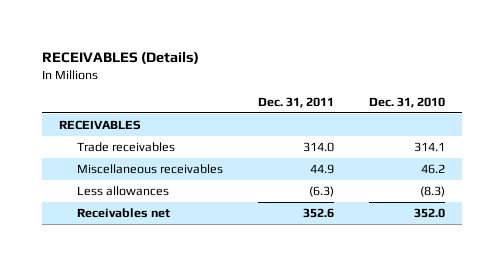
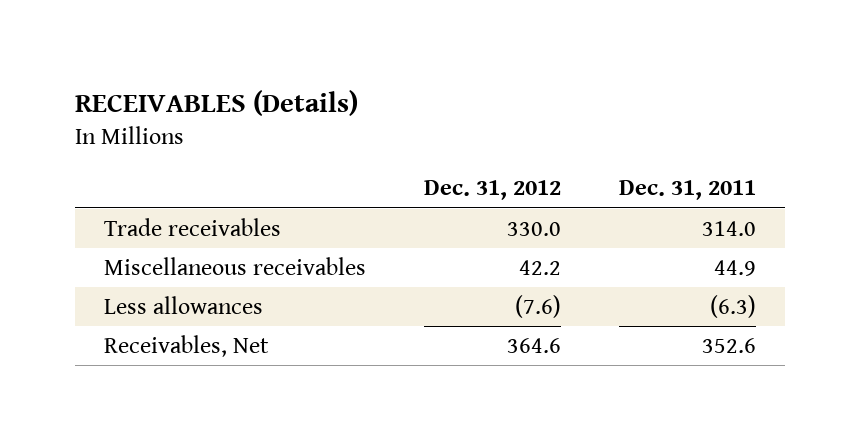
- | Dec. 31, 2011 | Dec. 31, 2010
+ | Dec. 31, 2012 | Dec. 31, 2011
- RECEIVABLES
- Receivables net | 352.6 | 352.0
+ Receivables, Net | 364.6 | 352.6

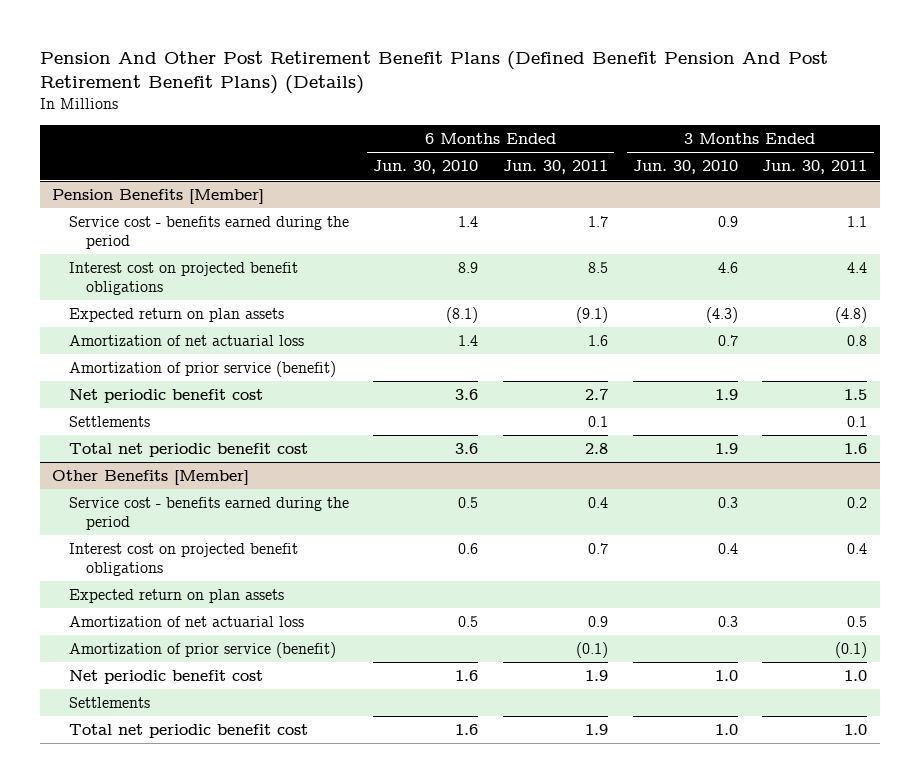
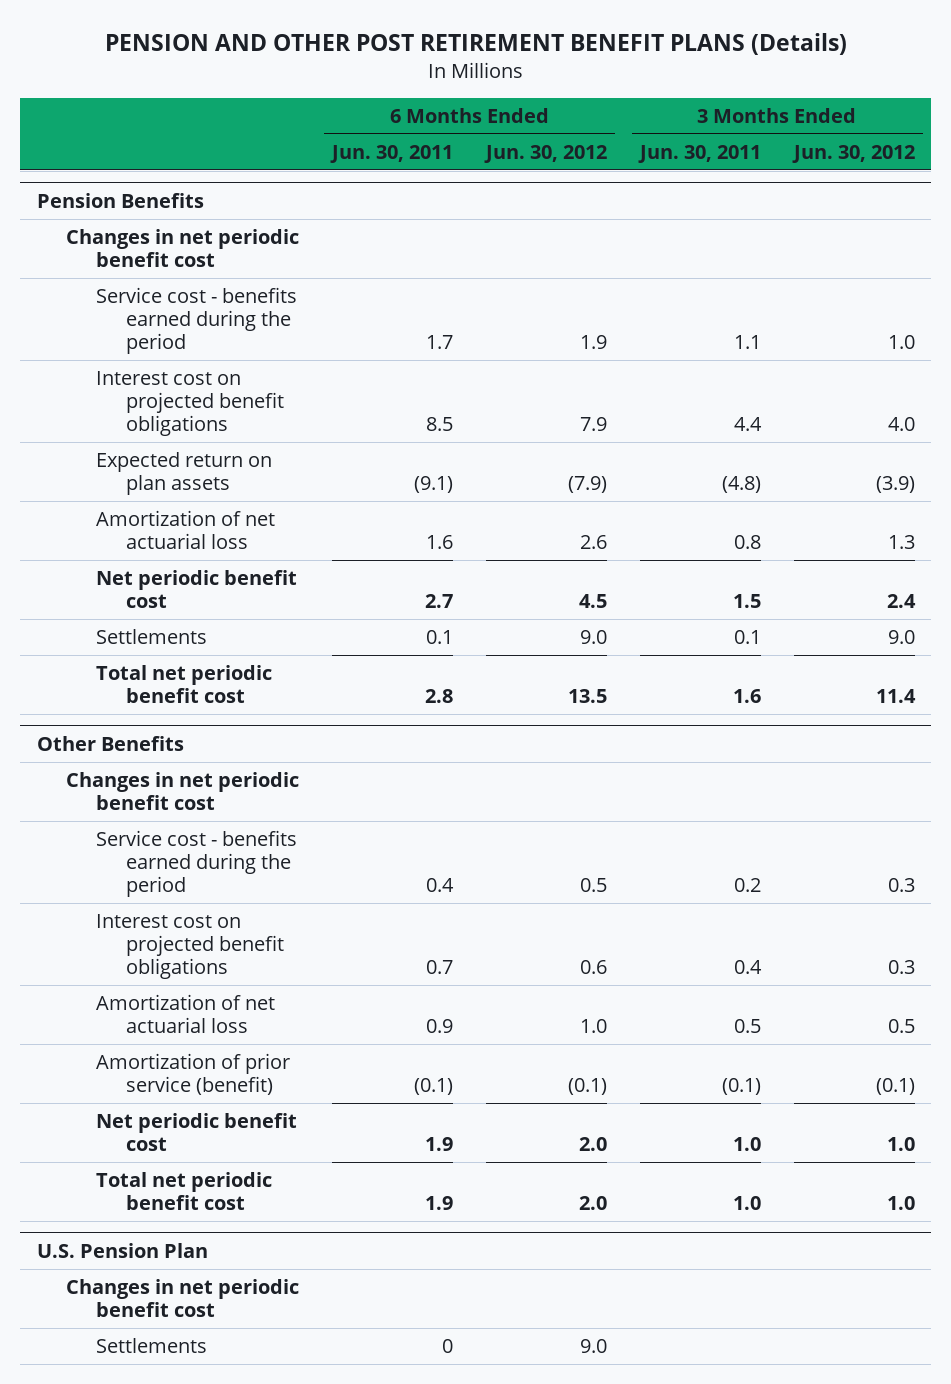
- Pension And Other Post Retirement Benefit Plans (Defined Benefit Pension And Post Retirement Benefit Plans) (Details)
+ PENSION AND OTHER POST RETIREMENT BENEFIT PLANS (Details)
- | 6 Months Ended Jun. 30, 2010 | 6 Months Ended Jun. 30, 2011 | 3 Months Ended Jun. 30, 2010 | 3 Months Ended Jun. 30, 2011
+ | 6 Months Ended Jun. 30, 2011 | 6 Months Ended Jun. 30, 2012 | 3 Months Ended Jun. 30, 2011 | 3 Months Ended Jun. 30, 2012
- Pension Benefits [Member]
+ Pension Benefits
+ Changes in net periodic benefit cost
- Amortization of prior service (benefit)
- Other Benefits [Member]
+ Other Benefits
+ Changes in net periodic benefit cost
- Expected return on plan assets
- Settlements
+ U.S. Pension Plan
+ Changes in net periodic benefit cost
+ Settlements | 0 | 9.0 | |

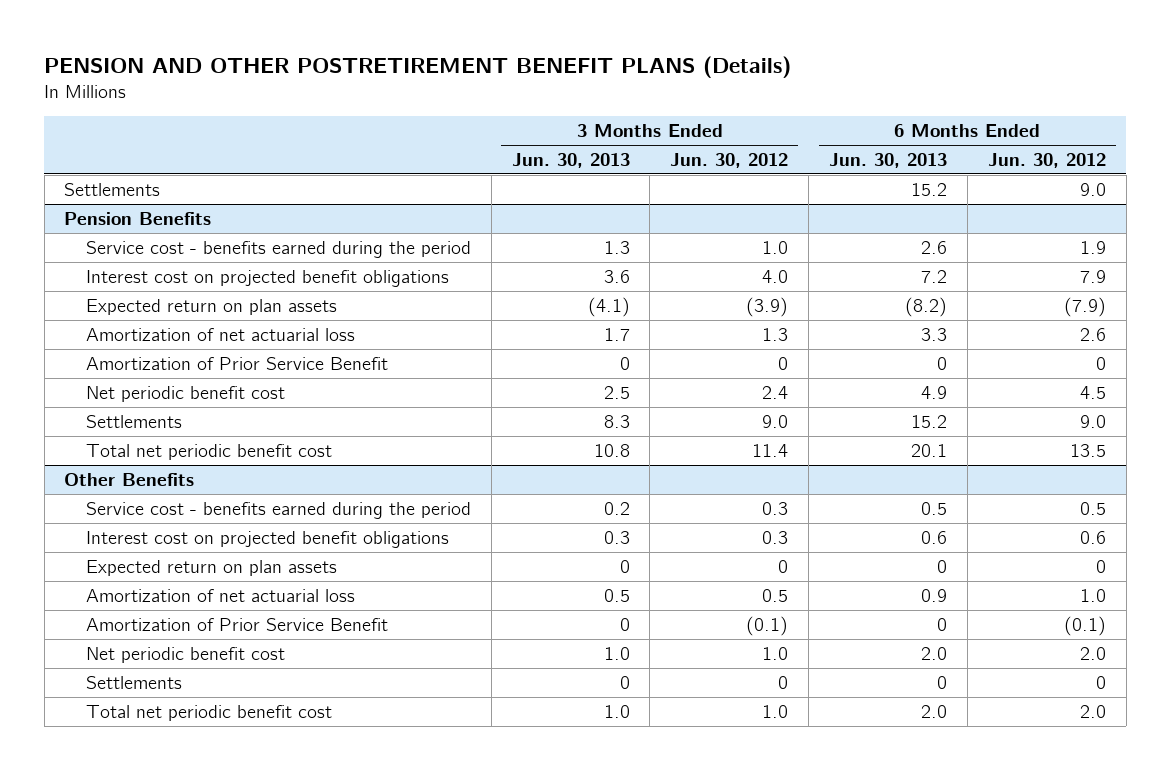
- PENSION AND OTHER POST RETIREMENT BENEFIT PLANS (Details)
+ PENSION AND OTHER POSTRETIREMENT BENEFIT PLANS (Details)
- | 6 Months Ended Jun. 30, 2011 | 6 Months Ended Jun. 30, 2012 | 3 Months Ended Jun. 30, 2011 | 3 Months Ended Jun. 30, 2012
+ | 3 Months Ended Jun. 30, 2013 | 3 Months Ended Jun. 30, 2012 | 6 Months Ended Jun. 30, 2013 | 6 Months Ended Jun. 30, 2012
+ Settlements | | | 15.2 | 9.0
@ Pension Benefits
- Changes in net periodic benefit cost
+ Amortization of Prior Service Benefit | 0 | 0 | 0 | 0
@ Other Benefits
- Changes in net periodic benefit cost
+ Expected return on plan assets | 0 | 0 | 0 | 0
- Amortization of prior service (benefit) | (0.1) | (0.1) | (0.1) | (0.1)
+ Amortization of Prior Service Benefit | 0 | (0.1) | 0 | (0.1)
+ Settlements | 0 | 0 | 0 | 0
- U.S. Pension Plan
- Changes in net periodic benefit cost
- Settlements | 0 | 9.0 | |

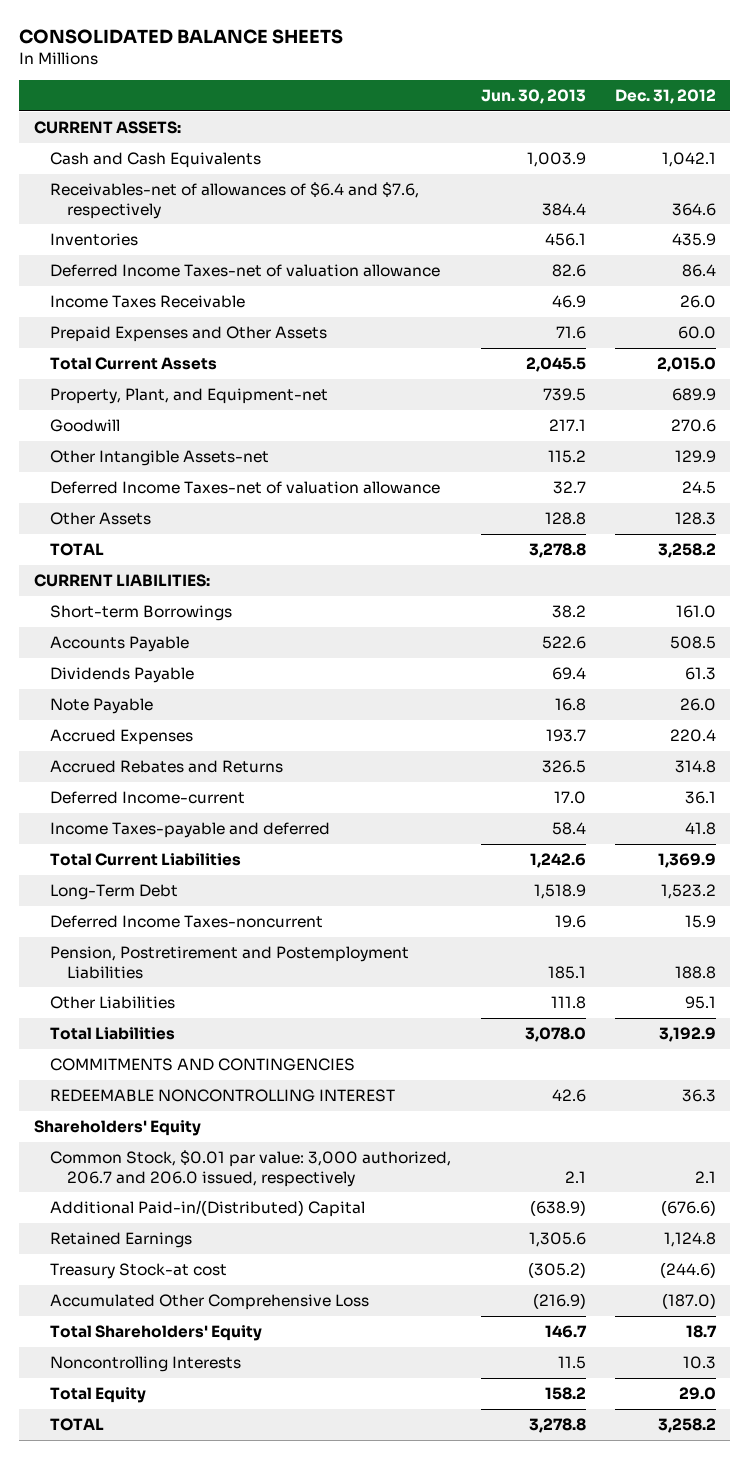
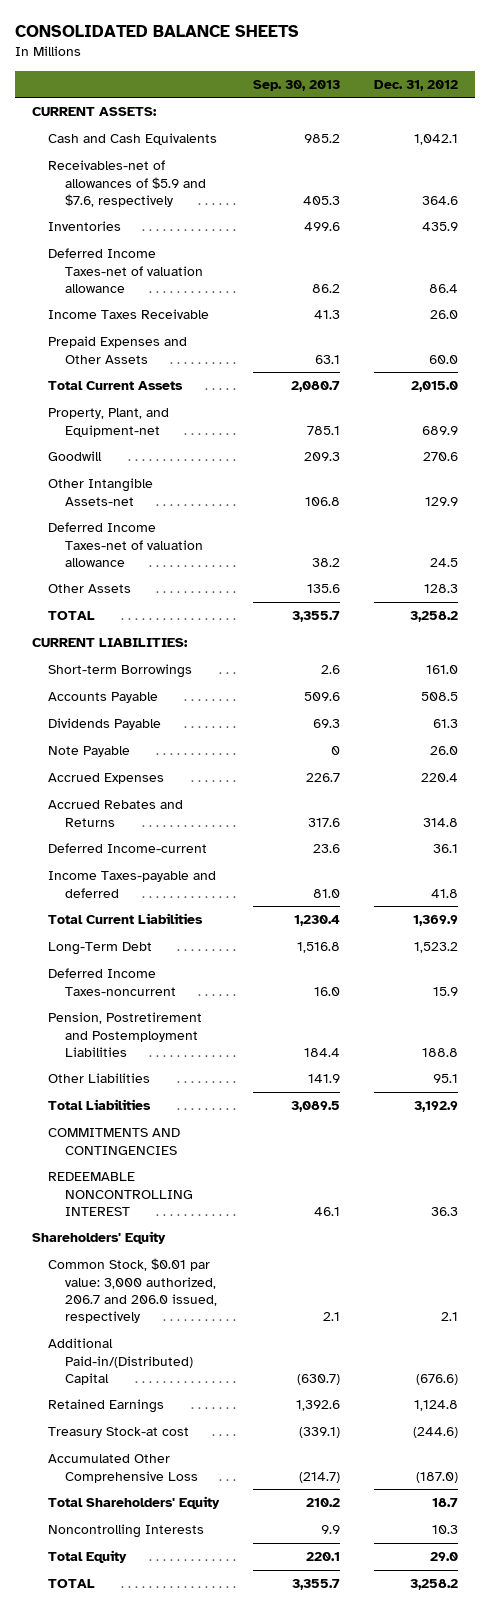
- | Jun. 30, 2013 | Dec. 31, 2012
+ | Sep. 30, 2013 | Dec. 31, 2012
- Receivables-net of allowances of $6.4 and $7.6, respectively | 384.4 | 364.6
+ Receivables-net of allowances of $5.9 and $7.6, respectively | 405.3 | 364.6

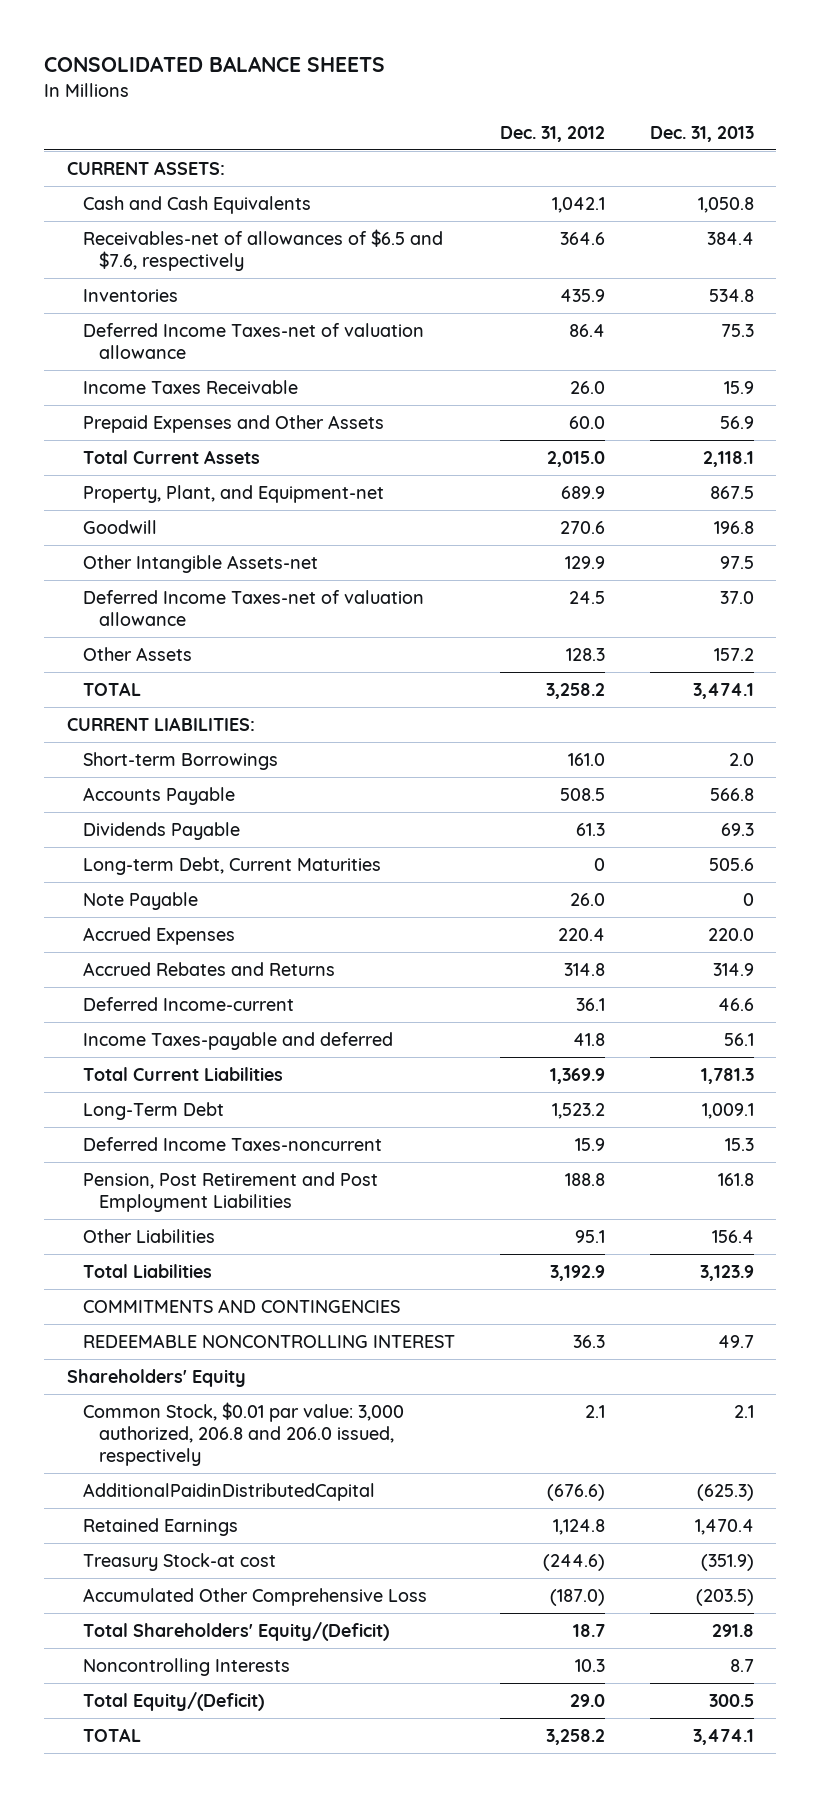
- | Sep. 30, 2013 | Dec. 31, 2012
+ | Dec. 31, 2012 | Dec. 31, 2013
- Receivables-net of allowances of $5.9 and $7.6, respectively | 405.3 | 364.6
+ Receivables-net of allowances of $6.5 and $7.6, respectively | 364.6 | 384.4
+ Long-term Debt, Current Maturities | 0 | 505.6
- Pension, Postretirement and Postemployment Liabilities | 184.4 | 188.8
+ Pension, Post Retirement and Post Employment Liabilities | 188.8 | 161.8
- Common Stock, $0.01 par value: 3,000 authorized, 206.7 and 206.0 issued, respectively | 2.1 | 2.1
- Additional Paid-in/(Distributed) Capital | (630.7) | (676.6)
+ Common Stock, $0.01 par value: 3,000 authorized, 206.8 and 206.0 issued, respectively | 2.1 | 2.1
+ AdditionalPaidinDistributedCapital | (676.6) | (625.3)
- Total Shareholders' Equity | 210.2 | 18.7
+ Total Shareholders' Equity/(Deficit) | 18.7 | 291.8
- Total Equity | 220.1 | 29.0
+ Total Equity/(Deficit) | 29.0 | 300.5

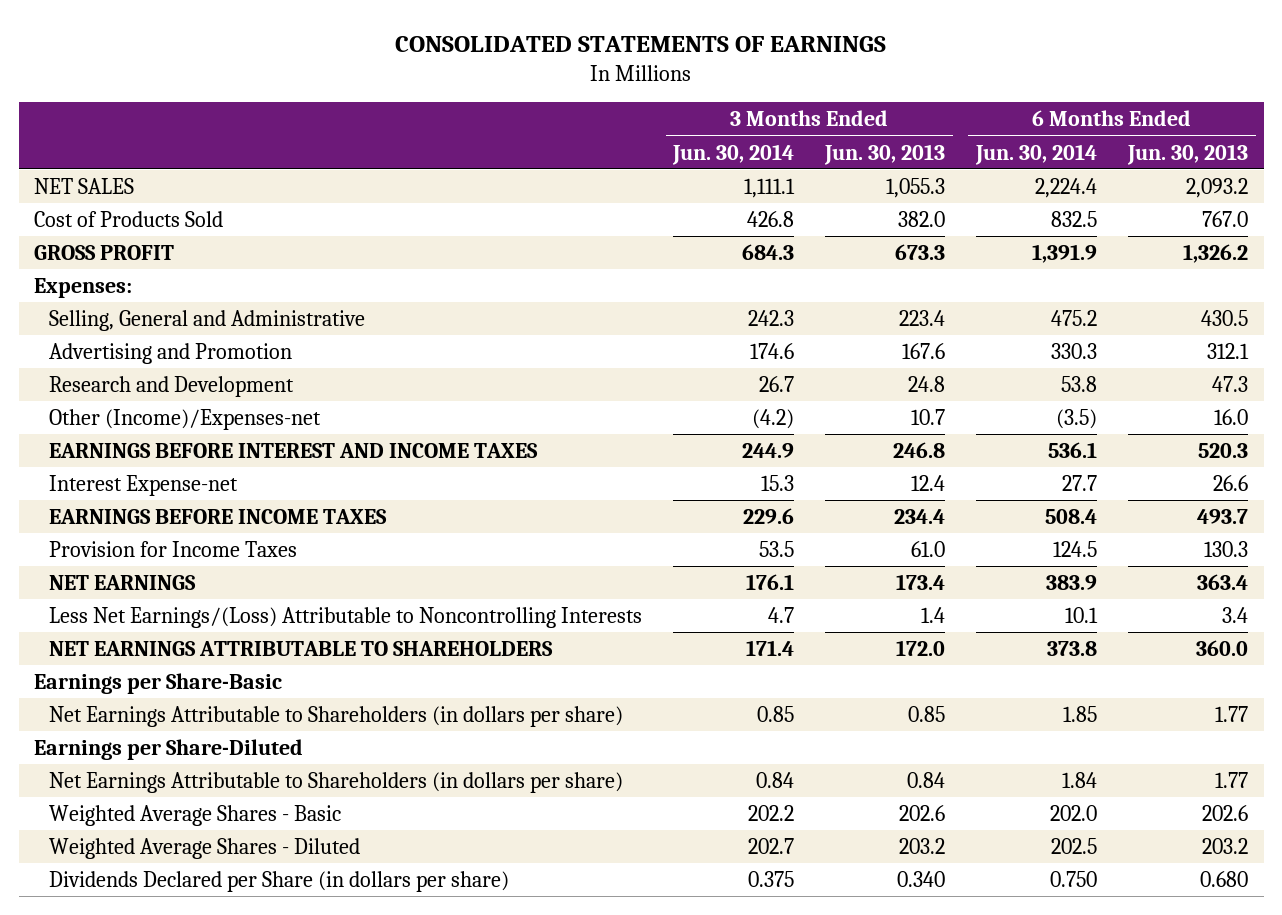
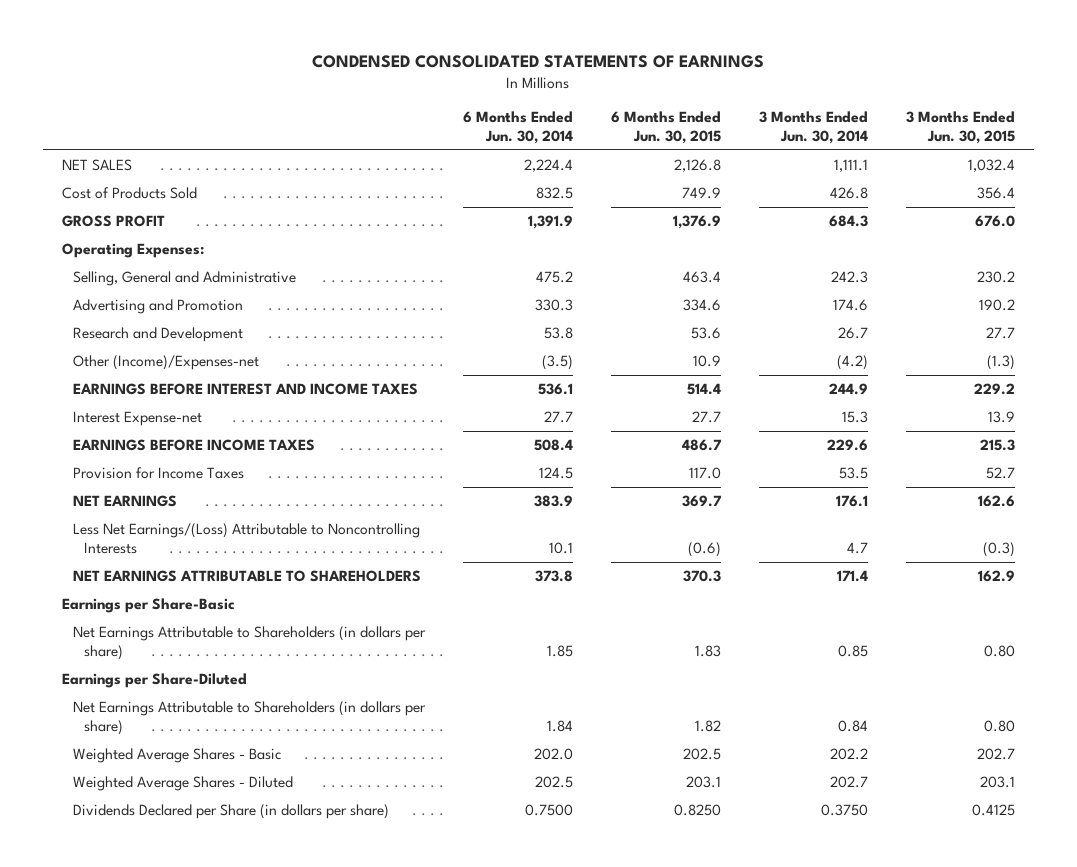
- CONSOLIDATED STATEMENTS OF EARNINGS
+ CONDENSED CONSOLIDATED STATEMENTS OF EARNINGS
- | 3 Months Ended Jun. 30, 2014 | 3 Months Ended Jun. 30, 2013 | 6 Months Ended Jun. 30, 2014 | 6 Months Ended Jun. 30, 2013
+ | 6 Months Ended Jun. 30, 2014 | 6 Months Ended Jun. 30, 2015 | 3 Months Ended Jun. 30, 2014 | 3 Months Ended Jun. 30, 2015
- Expenses:
+ Operating Expenses:
- Dividends Declared per Share (in dollars per share) | 0.375 | 0.340 | 0.750 | 0.680
+ Dividends Declared per Share (in dollars per share) | 0.7500 | 0.8250 | 0.3750 | 0.4125

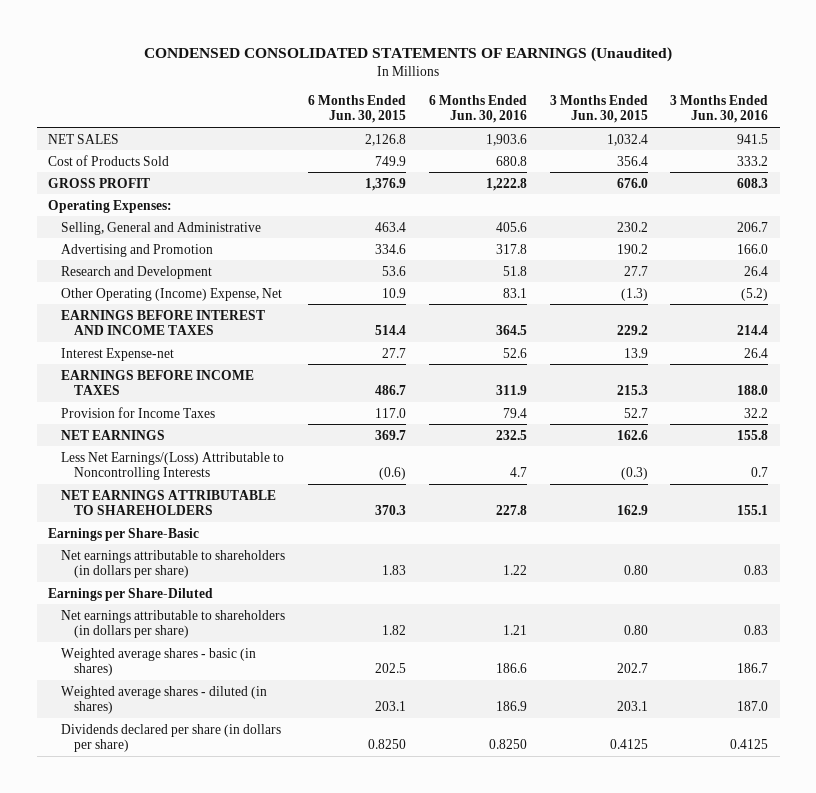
- CONDENSED CONSOLIDATED STATEMENTS OF EARNINGS
+ CONDENSED CONSOLIDATED STATEMENTS OF EARNINGS (Unaudited)
- | 6 Months Ended Jun. 30, 2014 | 6 Months Ended Jun. 30, 2015 | 3 Months Ended Jun. 30, 2014 | 3 Months Ended Jun. 30, 2015
+ | 6 Months Ended Jun. 30, 2015 | 6 Months Ended Jun. 30, 2016 | 3 Months Ended Jun. 30, 2015 | 3 Months Ended Jun. 30, 2016
- Other (Income)/Expenses-net | (3.5) | 10.9 | (4.2) | (1.3)
+ Other Operating (Income) Expense, Net | 10.9 | 83.1 | (1.3) | (5.2)
- Net Earnings Attributable to Shareholders (in dollars per share) | 1.85 | 1.83 | 0.85 | 0.80
+ Net earnings attributable to shareholders (in dollars per share) | 1.83 | 1.22 | 0.80 | 0.83
- Net Earnings Attributable to Shareholders (in dollars per share) | 1.84 | 1.82 | 0.84 | 0.80
- Weighted Average Shares - Basic | 202.0 | 202.5 | 202.2 | 202.7
- Weighted Average Shares - Diluted | 202.5 | 203.1 | 202.7 | 203.1
- Dividends Declared per Share (in dollars per share) | 0.7500 | 0.8250 | 0.3750 | 0.4125
+ Net earnings attributable to shareholders (in dollars per share) | 1.82 | 1.21 | 0.80 | 0.83
+ Weighted average shares - basic (in shares) | 202.5 | 186.6 | 202.7 | 186.7
+ Weighted average shares - diluted (in shares) | 203.1 | 186.9 | 203.1 | 187.0
+ Dividends declared per share (in dollars per share) | 0.8250 | 0.8250 | 0.4125 | 0.4125

